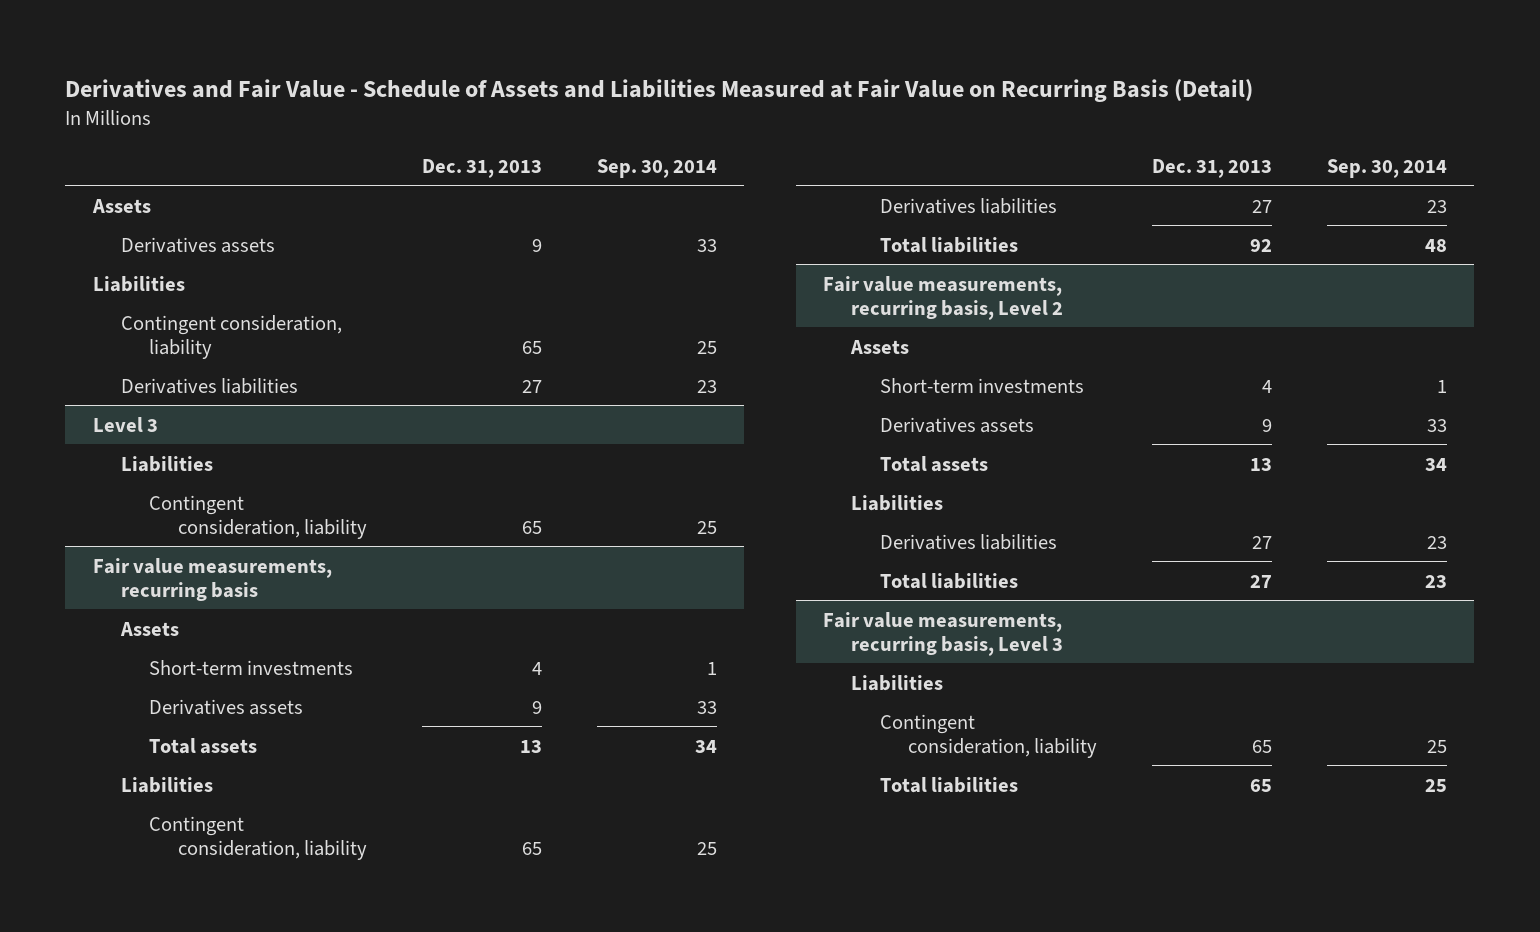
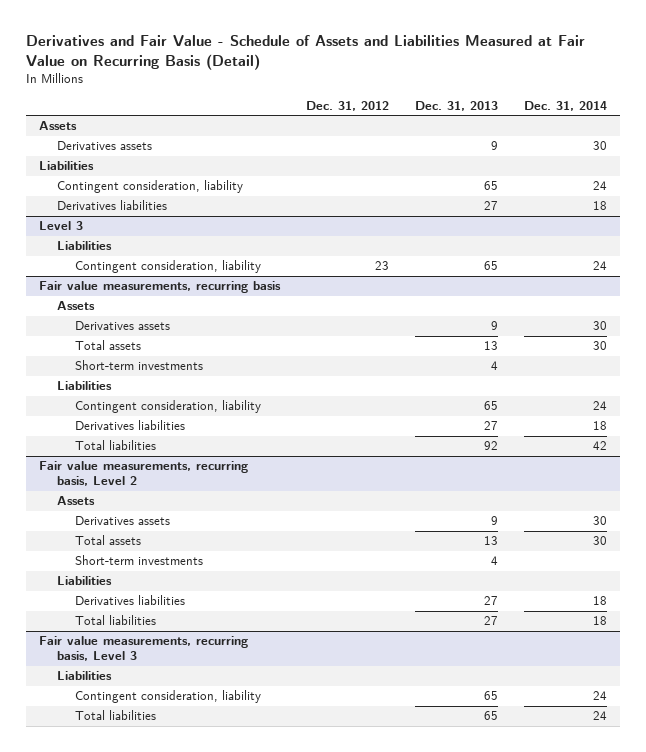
- | Dec. 31, 2013 | Sep. 30, 2014
+ | Dec. 31, 2012 | Dec. 31, 2013 | Dec. 31, 2014
@ Fair value measurements, recurring basis
moved down: Short-term investments | | 4 |
@ Fair value measurements, recurring basis, Level 2
moved down: Short-term investments | | 4 |

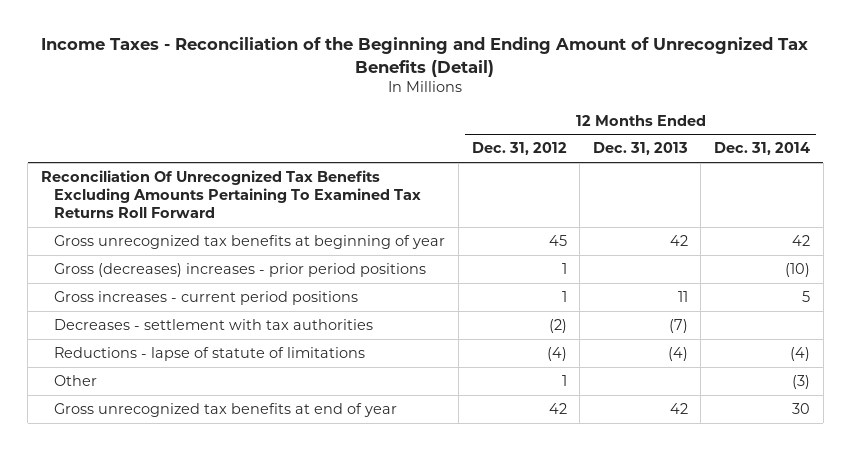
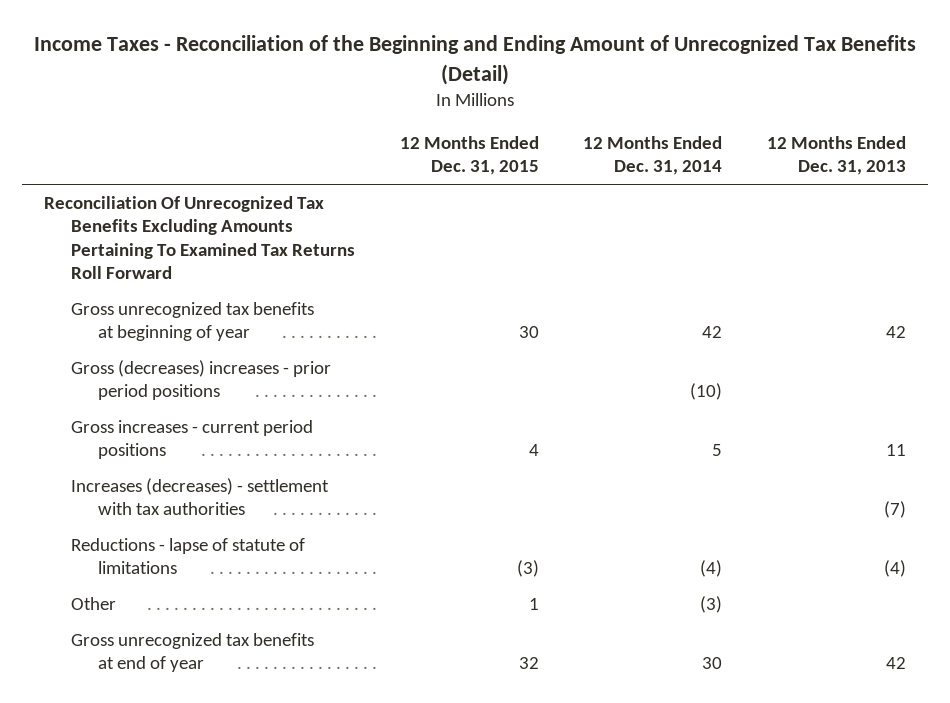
- | 12 Months Ended Dec. 31, 2012 | 12 Months Ended Dec. 31, 2013 | 12 Months Ended Dec. 31, 2014
+ | 12 Months Ended Dec. 31, 2015 | 12 Months Ended Dec. 31, 2014 | 12 Months Ended Dec. 31, 2013
- Decreases - settlement with tax authorities | (2) | (7) |
+ Increases (decreases) - settlement with tax authorities | | | (7)

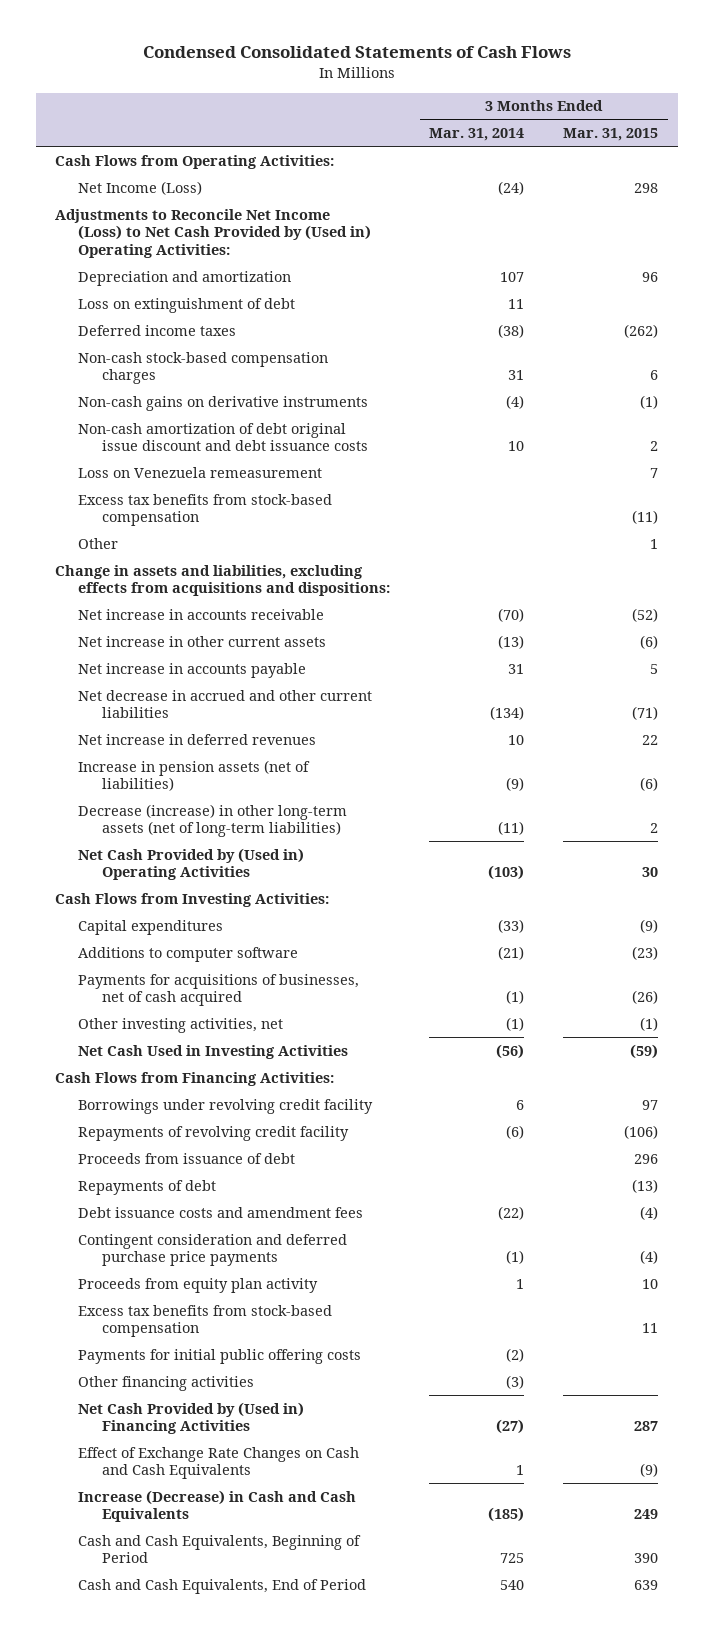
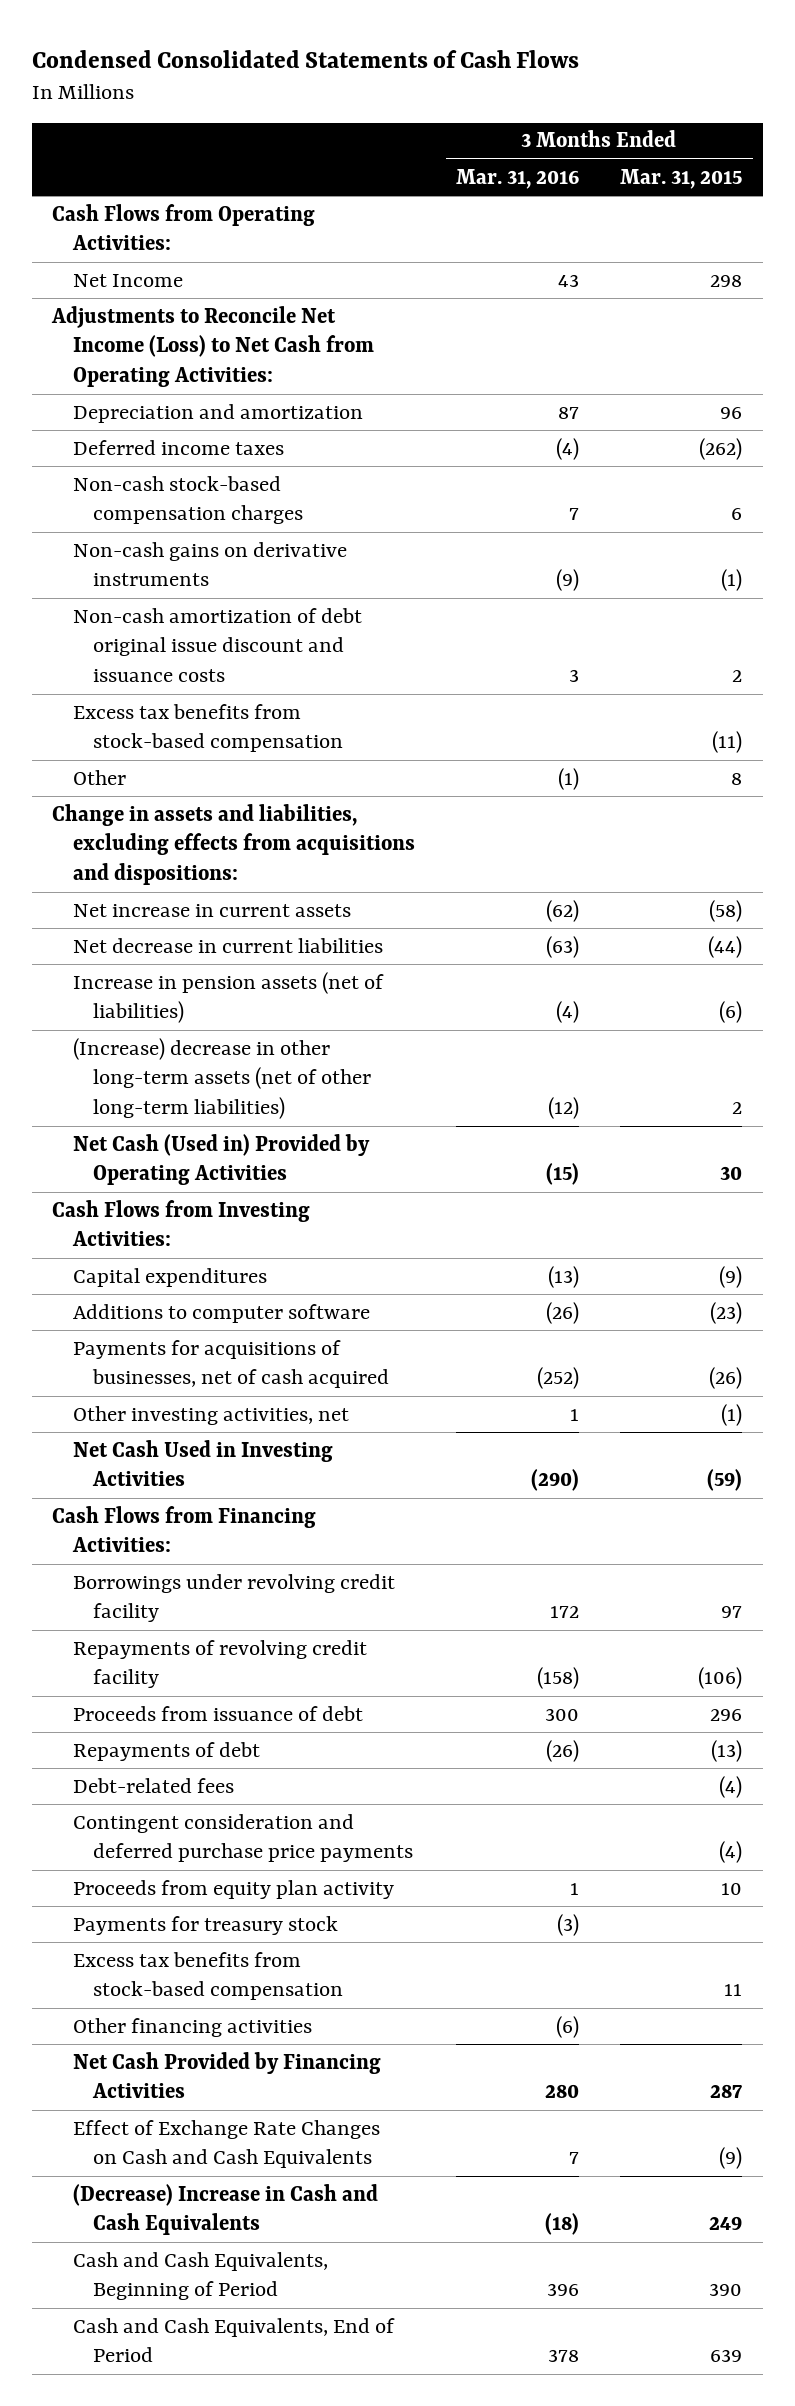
- | 3 Months Ended Mar. 31, 2014 | 3 Months Ended Mar. 31, 2015
+ | 3 Months Ended Mar. 31, 2016 | 3 Months Ended Mar. 31, 2015
- Net Income (Loss) | (24) | 298
- Adjustments to Reconcile Net Income (Loss) to Net Cash Provided by (Used in) Operating Activities:
+ Net Income | 43 | 298
+ Adjustments to Reconcile Net Income (Loss) to Net Cash from Operating Activities:
- Loss on extinguishment of debt | 11 |
- Non-cash amortization of debt original issue discount and debt issuance costs | 10 | 2
- Loss on Venezuela remeasurement | | 7
+ Non-cash amortization of debt original issue discount and issuance costs | 3 | 2
- Other | | 1
+ Other | (1) | 8
- Net increase in accounts receivable | (70) | (52)
- Net increase in other current assets | (13) | (6)
- Net increase in accounts payable | 31 | 5
- Net decrease in accrued and other current liabilities | (134) | (71)
- Net increase in deferred revenues | 10 | 22
+ Net increase in current assets | (62) | (58)
+ Net decrease in current liabilities | (63) | (44)
- Decrease (increase) in other long-term assets (net of long-term liabilities) | (11) | 2
- Net Cash Provided by (Used in) Operating Activities | (103) | 30
+ (Increase) decrease in other long-term assets (net of other long-term liabilities) | (12) | 2
+ Net Cash (Used in) Provided by Operating Activities | (15) | 30
- Debt issuance costs and amendment fees | (22) | (4)
+ Debt-related fees | | (4)
+ Payments for treasury stock | (3) |
- Payments for initial public offering costs | (2) |
- Net Cash Provided by (Used in) Financing Activities | (27) | 287
+ Net Cash Provided by Financing Activities | 280 | 287
- Increase (Decrease) in Cash and Cash Equivalents | (185) | 249
+ (Decrease) Increase in Cash and Cash Equivalents | (18) | 249

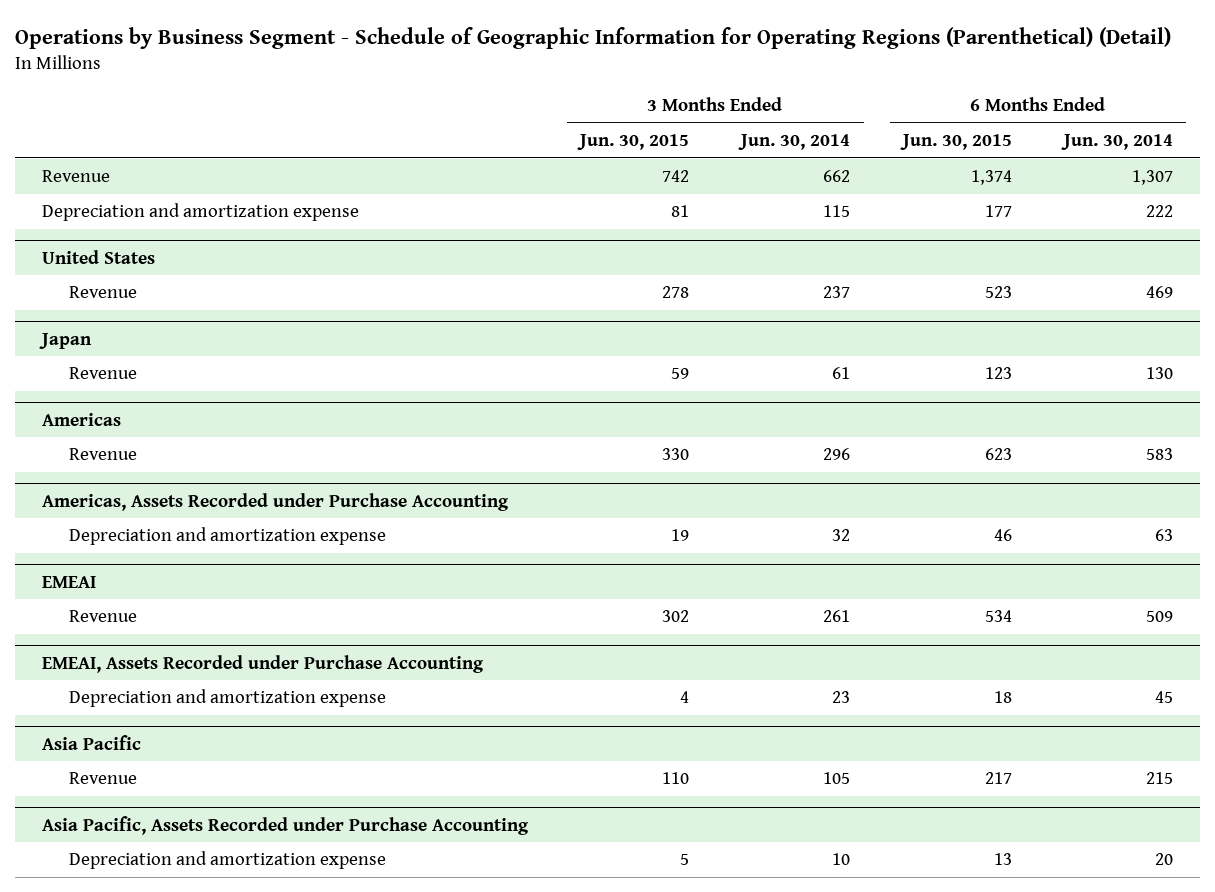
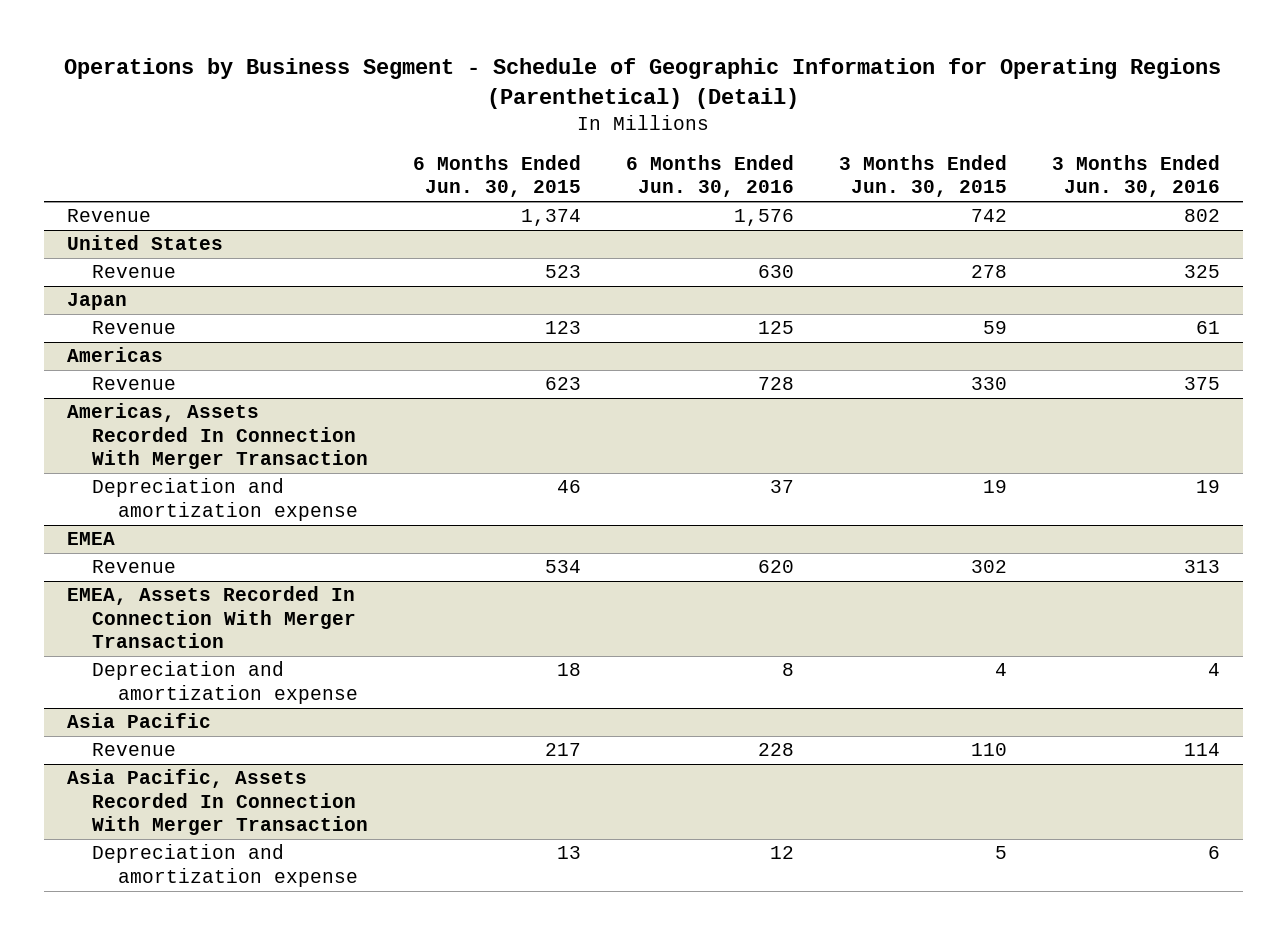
- | 3 Months Ended Jun. 30, 2015 | 3 Months Ended Jun. 30, 2014 | 6 Months Ended Jun. 30, 2015 | 6 Months Ended Jun. 30, 2014
+ | 6 Months Ended Jun. 30, 2015 | 6 Months Ended Jun. 30, 2016 | 3 Months Ended Jun. 30, 2015 | 3 Months Ended Jun. 30, 2016
- Depreciation and amortization expense | 81 | 115 | 177 | 222
- Americas, Assets Recorded under Purchase Accounting
+ Americas, Assets Recorded In Connection With Merger Transaction
- EMEAI
+ EMEA
- EMEAI, Assets Recorded under Purchase Accounting
+ EMEA, Assets Recorded In Connection With Merger Transaction
- Asia Pacific, Assets Recorded under Purchase Accounting
+ Asia Pacific, Assets Recorded In Connection With Merger Transaction

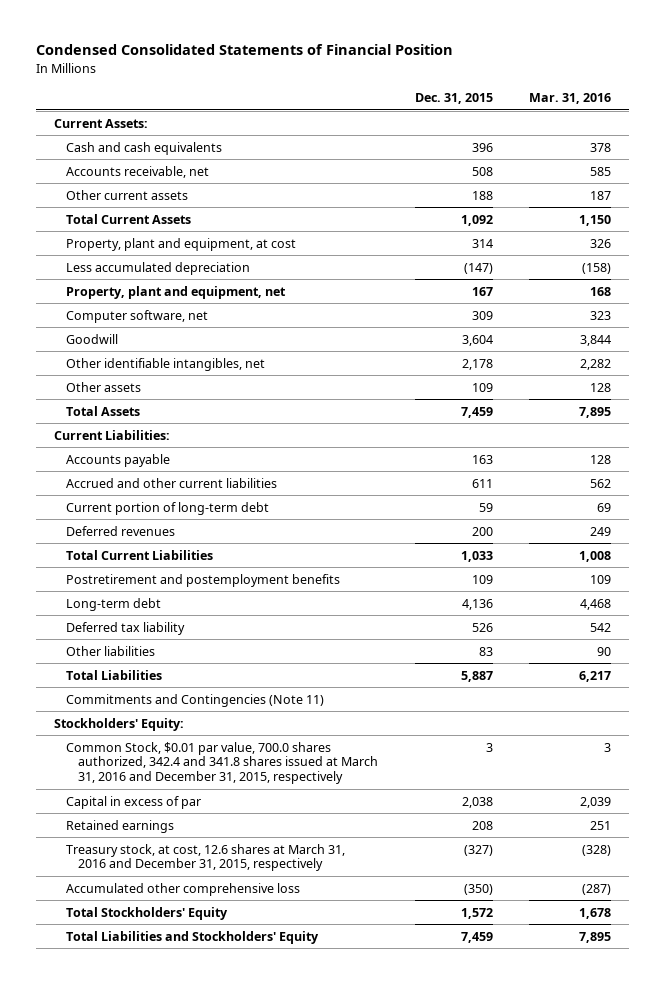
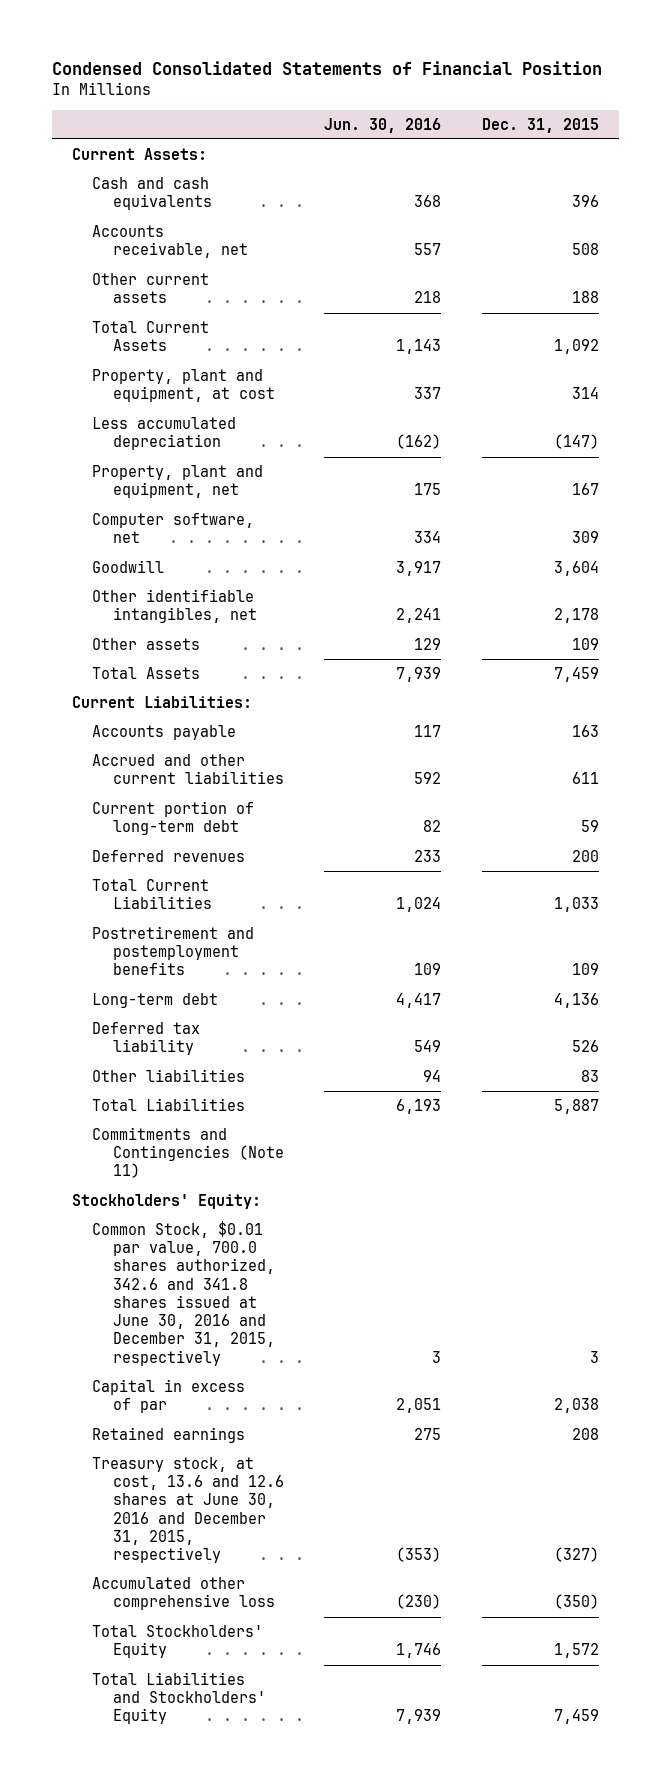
- | Dec. 31, 2015 | Mar. 31, 2016
+ | Jun. 30, 2016 | Dec. 31, 2015
- Common Stock, $0.01 par value, 700.0 shares authorized, 342.4 and 341.8 shares issued at March 31, 2016 and December 31, 2015, respectively | 3 | 3
+ Common Stock, $0.01 par value, 700.0 shares authorized, 342.6 and 341.8 shares issued at June 30, 2016 and December 31, 2015, respectively | 3 | 3
- Treasury stock, at cost, 12.6 shares at March 31, 2016 and December 31, 2015, respectively | (327) | (328)
+ Treasury stock, at cost, 13.6 and 12.6 shares at June 30, 2016 and December 31, 2015, respectively | (353) | (327)

